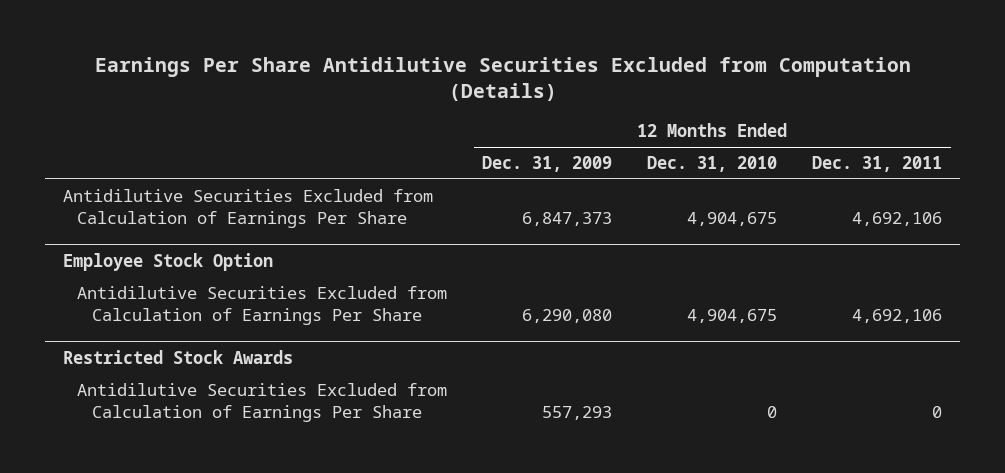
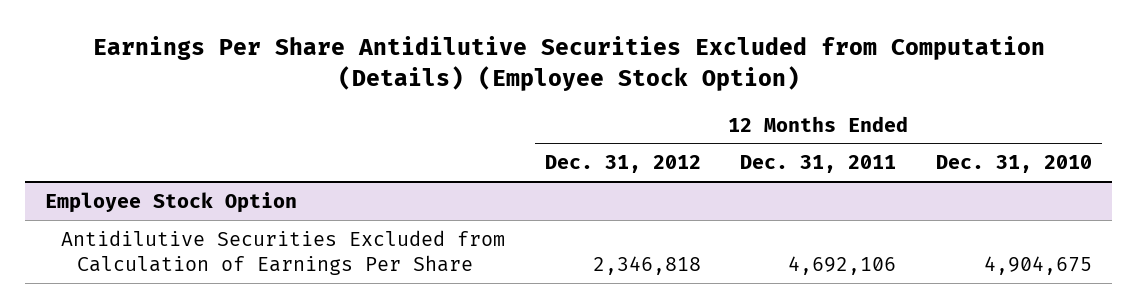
- Earnings Per Share Antidilutive Securities Excluded from Computation (Details)
+ Earnings Per Share Antidilutive Securities Excluded from Computation (Details) (Employee Stock Option)
- | 12 Months Ended Dec. 31, 2009 | 12 Months Ended Dec. 31, 2010 | 12 Months Ended Dec. 31, 2011
+ | 12 Months Ended Dec. 31, 2012 | 12 Months Ended Dec. 31, 2011 | 12 Months Ended Dec. 31, 2010
- Antidilutive Securities Excluded from Calculation of Earnings Per Share | 6,847,373 | 4,904,675 | 4,692,106
- Restricted Stock Awards
- Antidilutive Securities Excluded from Calculation of Earnings Per Share | 557,293 | 0 | 0

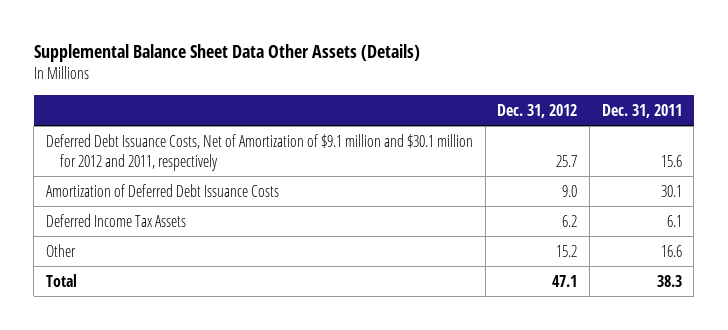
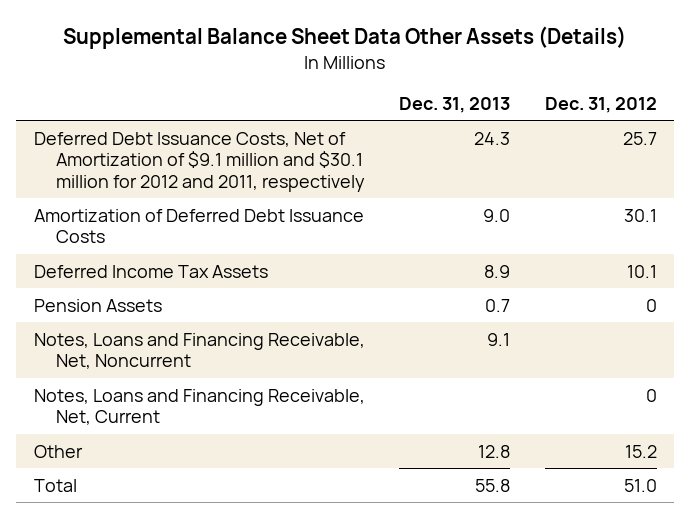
- | Dec. 31, 2012 | Dec. 31, 2011
+ | Dec. 31, 2013 | Dec. 31, 2012
- Amortization of Deferred Debt Issuance Costs | 9.0 | 30.1
- Deferred Income Tax Assets | 6.2 | 6.1
+ Amortization of Deferred Debt Issuance Costs | 9.0 | 30.1
+ Deferred Income Tax Assets | 8.9 | 10.1
+ Pension Assets | 0.7 | 0
+ Notes, Loans and Financing Receivable, Net, Noncurrent | 9.1 |
+ Notes, Loans and Financing Receivable, Net, Current | | 0
- Total | 47.1 | 38.3
+ Total | 55.8 | 51.0

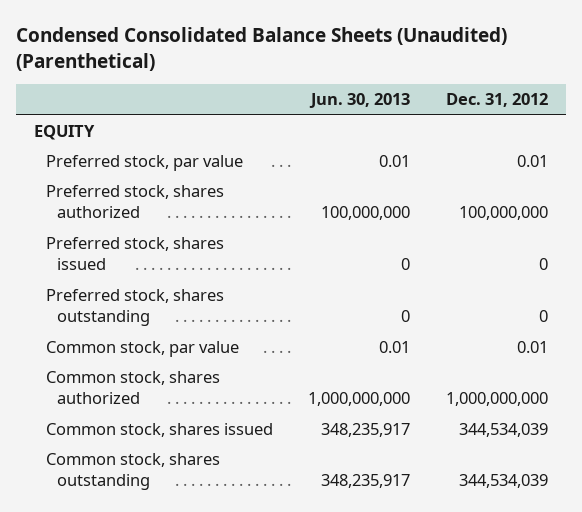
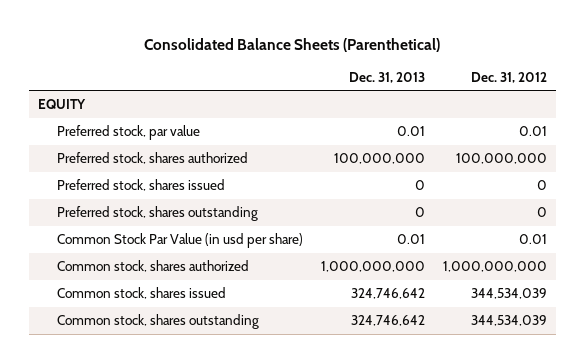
- Condensed Consolidated Balance Sheets (Unaudited) (Parenthetical)
+ Consolidated Balance Sheets (Parenthetical)
- | Jun. 30, 2013 | Dec. 31, 2012
+ | Dec. 31, 2013 | Dec. 31, 2012
- Common stock, par value | 0.01 | 0.01
+ Common Stock Par Value (in usd per share) | 0.01 | 0.01

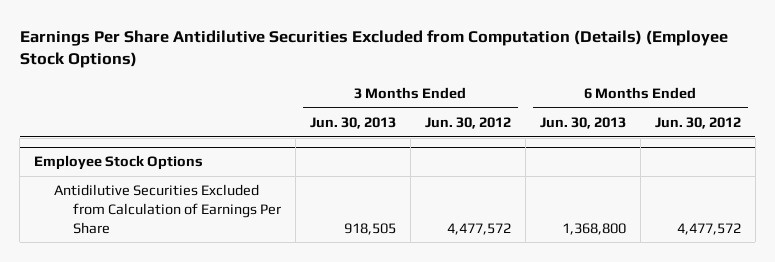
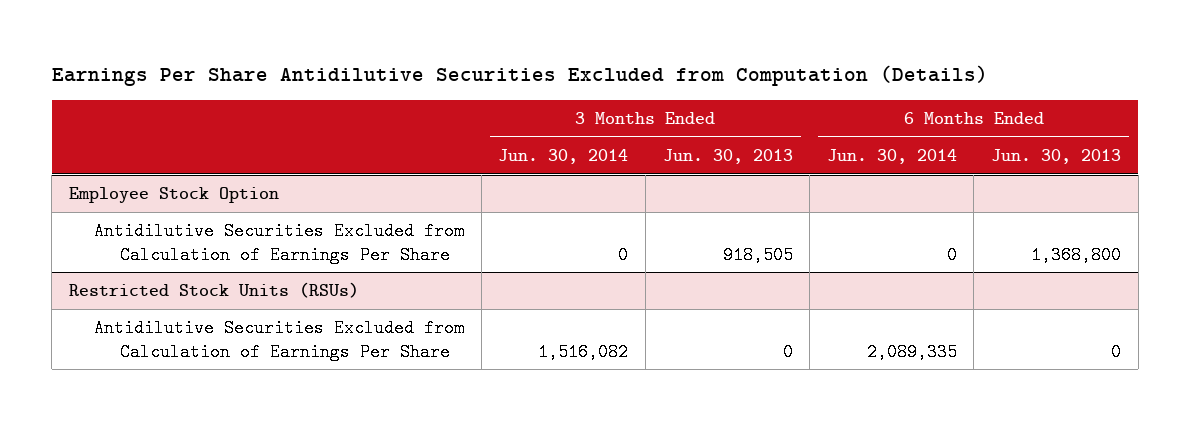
- Earnings Per Share Antidilutive Securities Excluded from Computation (Details) (Employee Stock Options)
+ Earnings Per Share Antidilutive Securities Excluded from Computation (Details)
- | 3 Months Ended Jun. 30, 2013 | 3 Months Ended Jun. 30, 2012 | 6 Months Ended Jun. 30, 2013 | 6 Months Ended Jun. 30, 2012
+ | 3 Months Ended Jun. 30, 2014 | 3 Months Ended Jun. 30, 2013 | 6 Months Ended Jun. 30, 2014 | 6 Months Ended Jun. 30, 2013
- Employee Stock Options
+ Employee Stock Option
+ Restricted Stock Units (RSUs)
+ Antidilutive Securities Excluded from Calculation of Earnings Per Share | 1,516,082 | 0 | 2,089,335 | 0

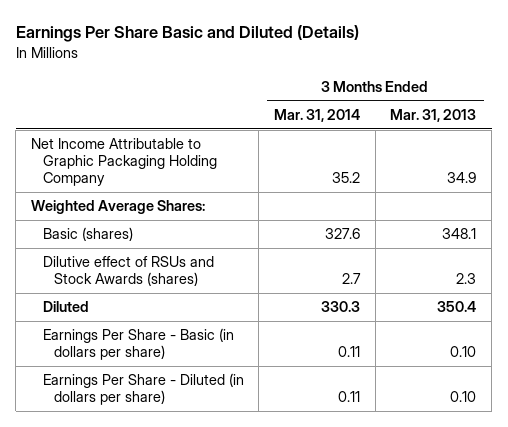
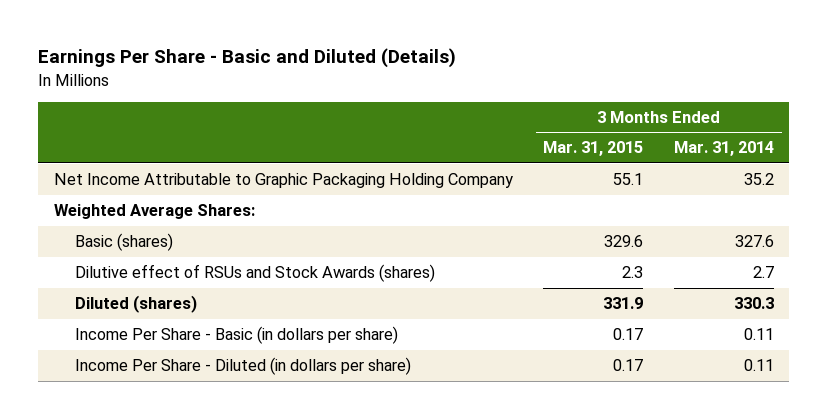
- Earnings Per Share Basic and Diluted (Details)
+ Earnings Per Share - Basic and Diluted (Details)
- | 3 Months Ended Mar. 31, 2014 | 3 Months Ended Mar. 31, 2013
+ | 3 Months Ended Mar. 31, 2015 | 3 Months Ended Mar. 31, 2014
- Diluted | 330.3 | 350.4
- Earnings Per Share - Basic (in dollars per share) | 0.11 | 0.10
- Earnings Per Share - Diluted (in dollars per share) | 0.11 | 0.10
+ Diluted (shares) | 331.9 | 330.3
+ Income Per Share - Basic (in dollars per share) | 0.17 | 0.11
+ Income Per Share - Diluted (in dollars per share) | 0.17 | 0.11

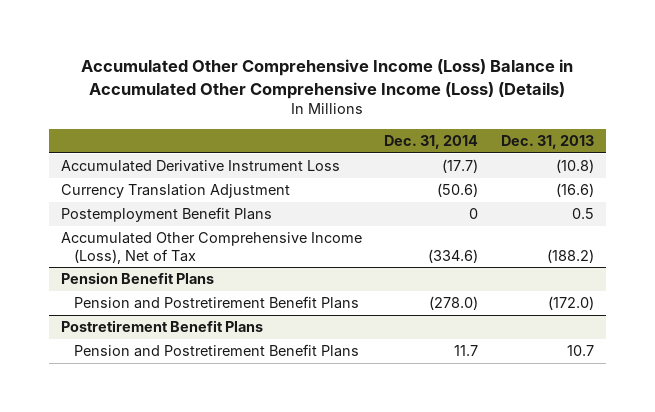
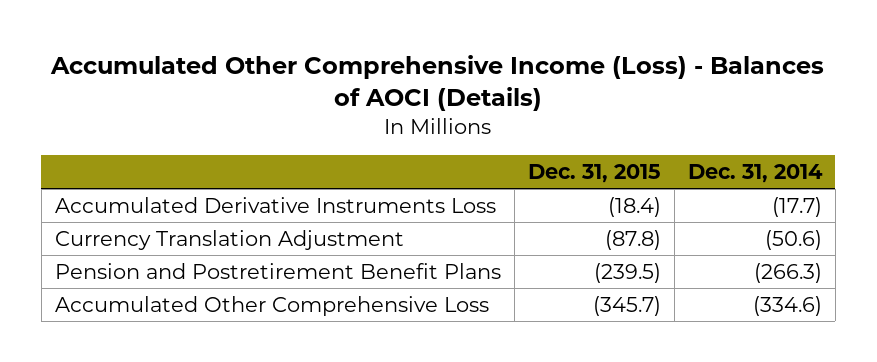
- Accumulated Other Comprehensive Income (Loss) Balance in Accumulated Other Comprehensive Income (Loss) (Details)
+ Accumulated Other Comprehensive Income (Loss) - Balances of AOCI (Details)
- | Dec. 31, 2014 | Dec. 31, 2013
+ | Dec. 31, 2015 | Dec. 31, 2014
- Accumulated Derivative Instrument Loss | (17.7) | (10.8)
+ Accumulated Derivative Instruments Loss | (18.4) | (17.7)
- Postemployment Benefit Plans | 0 | 0.5
- Accumulated Other Comprehensive Income (Loss), Net of Tax | (334.6) | (188.2)
- Pension Benefit Plans
- Pension and Postretirement Benefit Plans | (278.0) | (172.0)
- Postretirement Benefit Plans
- Pension and Postretirement Benefit Plans | 11.7 | 10.7
+ Pension and Postretirement Benefit Plans | (239.5) | (266.3)
+ Accumulated Other Comprehensive Loss | (345.7) | (334.6)

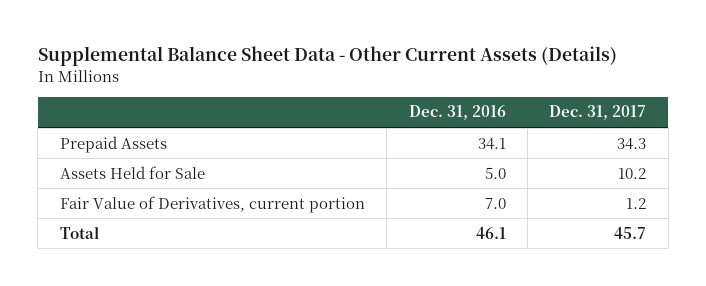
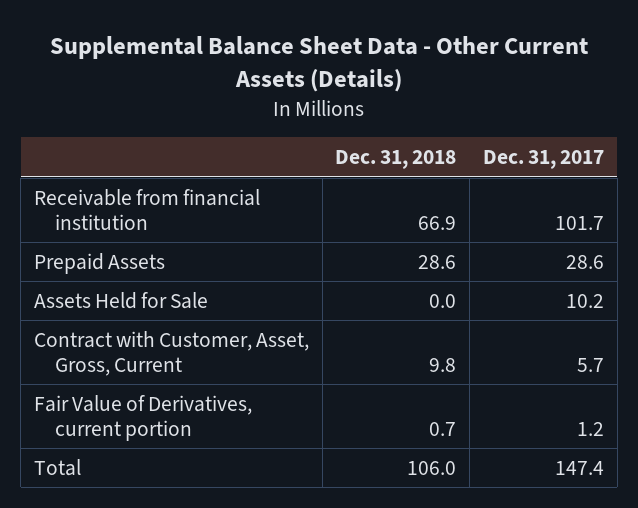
- | Dec. 31, 2016 | Dec. 31, 2017
+ | Dec. 31, 2018 | Dec. 31, 2017
- Prepaid Assets | 34.1 | 34.3
+ Receivable from financial institution | 66.9 | 101.7
+ Prepaid Assets | 28.6 | 28.6
+ Contract with Customer, Asset, Gross, Current | 9.8 | 5.7
- Total | 46.1 | 45.7
+ Total | 106.0 | 147.4

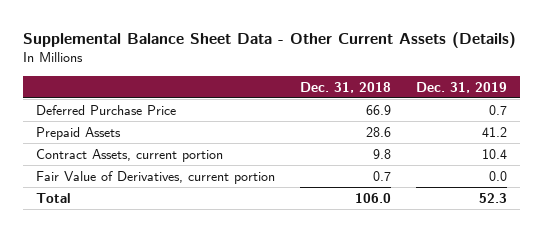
- | Dec. 31, 2018 | Dec. 31, 2017
+ | Dec. 31, 2018 | Dec. 31, 2019
- Receivable from financial institution | 66.9 | 101.7
+ Deferred Purchase Price | 66.9 | 0.7
- Assets Held for Sale | 0.0 | 10.2
- Contract with Customer, Asset, Gross, Current | 9.8 | 5.7
+ Contract Assets, current portion | 9.8 | 10.4

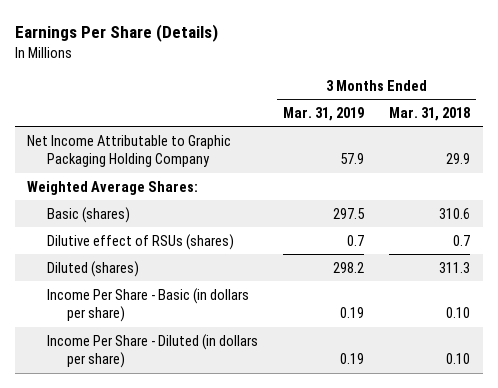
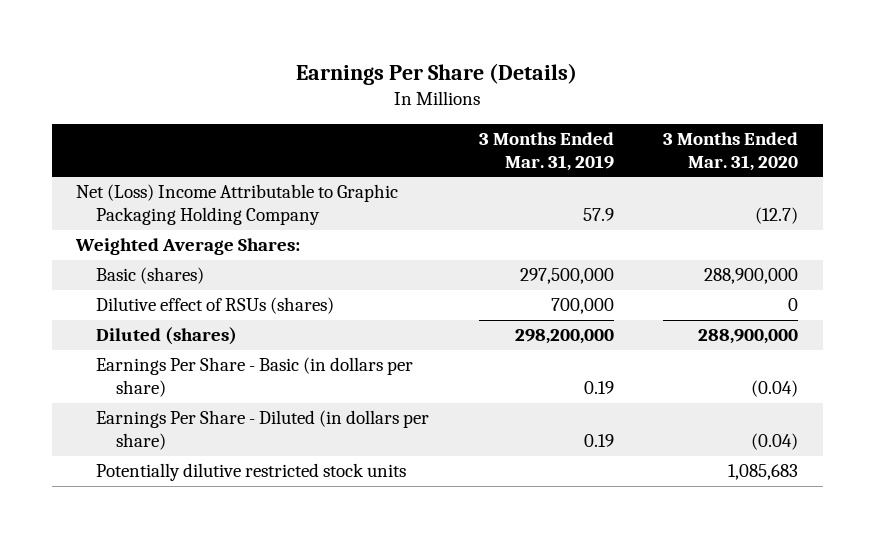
- | 3 Months Ended Mar. 31, 2019 | 3 Months Ended Mar. 31, 2018
+ | 3 Months Ended Mar. 31, 2019 | 3 Months Ended Mar. 31, 2020
- Net Income Attributable to Graphic Packaging Holding Company | 57.9 | 29.9
+ Net (Loss) Income Attributable to Graphic Packaging Holding Company | 57.9 | (12.7)
- Basic (shares) | 297.5 | 310.6
- Dilutive effect of RSUs (shares) | 0.7 | 0.7
- Diluted (shares) | 298.2 | 311.3
- Income Per Share - Basic (in dollars per share) | 0.19 | 0.10
- Income Per Share - Diluted (in dollars per share) | 0.19 | 0.10
+ Basic (shares) | 297,500,000 | 288,900,000
+ Dilutive effect of RSUs (shares) | 700,000 | 0
+ Diluted (shares) | 298,200,000 | 288,900,000
+ Earnings Per Share - Basic (in dollars per share) | 0.19 | (0.04)
+ Earnings Per Share - Diluted (in dollars per share) | 0.19 | (0.04)
+ Potentially dilutive restricted stock units | | 1,085,683

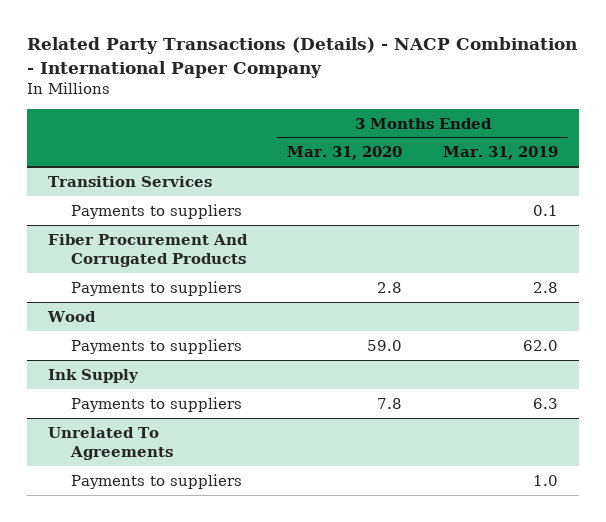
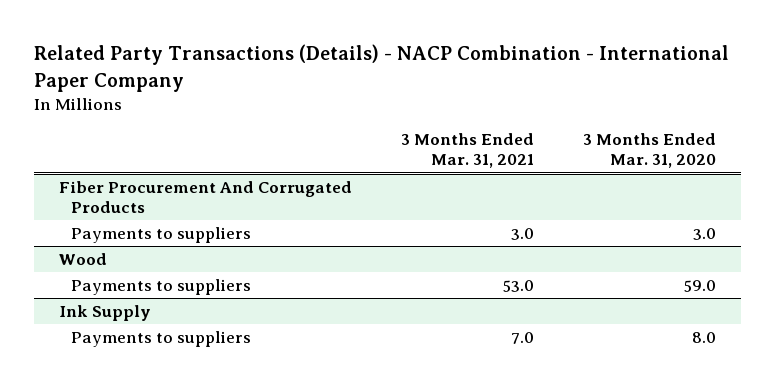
- | 3 Months Ended Mar. 31, 2020 | 3 Months Ended Mar. 31, 2019
+ | 3 Months Ended Mar. 31, 2021 | 3 Months Ended Mar. 31, 2020
- Transition Services
- Payments to suppliers | | 0.1
@ Fiber Procurement And Corrugated Products
- Payments to suppliers | 2.8 | 2.8
+ Payments to suppliers | 3.0 | 3.0
@ Ink Supply
- Payments to suppliers | 7.8 | 6.3
- Unrelated To Agreements
- Payments to suppliers | | 1.0
@ Ink Supply
+ Payments to suppliers | 7.0 | 8.0

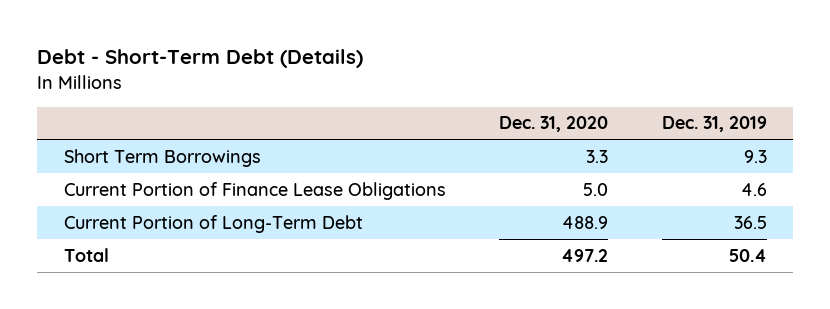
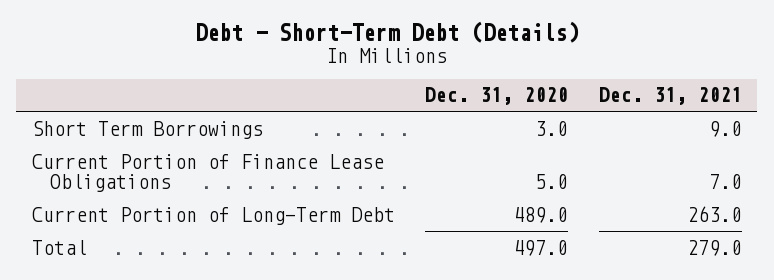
- | Dec. 31, 2020 | Dec. 31, 2019
+ | Dec. 31, 2020 | Dec. 31, 2021
- Short Term Borrowings | 3.3 | 9.3
+ Short Term Borrowings | 3.0 | 9.0
- Current Portion of Long-Term Debt | 488.9 | 36.5
- Total | 497.2 | 50.4
+ Current Portion of Long-Term Debt | 489.0 | 263.0
+ Total | 497.0 | 279.0

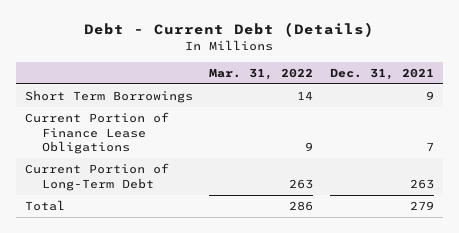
- Debt - Short-Term Debt (Details)
+ Debt - Current Debt (Details)
- | Dec. 31, 2020 | Dec. 31, 2021
+ | Mar. 31, 2022 | Dec. 31, 2021
- Short Term Borrowings | 3.0 | 9.0
- Current Portion of Finance Lease Obligations | 5.0 | 7.0
- Current Portion of Long-Term Debt | 489.0 | 263.0
- Total | 497.0 | 279.0
+ Short Term Borrowings | 14 | 9
+ Current Portion of Finance Lease Obligations | 9 | 7
+ Current Portion of Long-Term Debt | 263 | 263
+ Total | 286 | 279

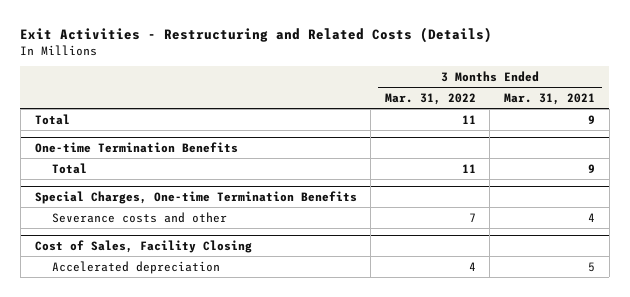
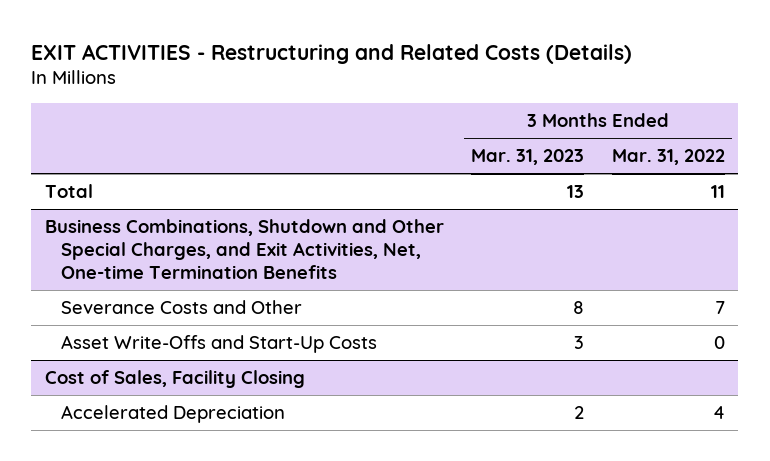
- Exit Activities - Restructuring and Related Costs (Details)
+ EXIT ACTIVITIES - Restructuring and Related Costs (Details)
- | 3 Months Ended Mar. 31, 2022 | 3 Months Ended Mar. 31, 2021
+ | 3 Months Ended Mar. 31, 2023 | 3 Months Ended Mar. 31, 2022
- One-time Termination Benefits
- Total | 11 | 9
- Special Charges, One-time Termination Benefits
- Severance costs and other | 7 | 4
+ Business Combinations, Shutdown and Other Special Charges, and Exit Activities, Net, One-time Termination Benefits
+ Severance Costs and Other | 8 | 7
+ Asset Write-Offs and Start-Up Costs | 3 | 0
@ Cost of Sales, Facility Closing
- Accelerated depreciation | 4 | 5
+ Accelerated Depreciation | 2 | 4

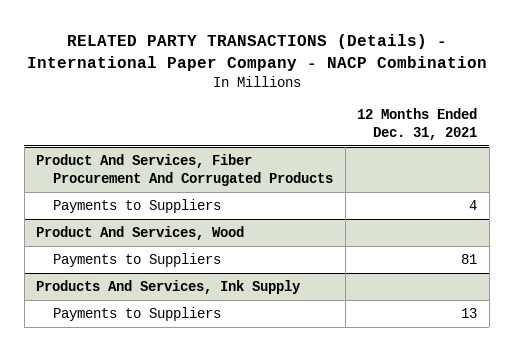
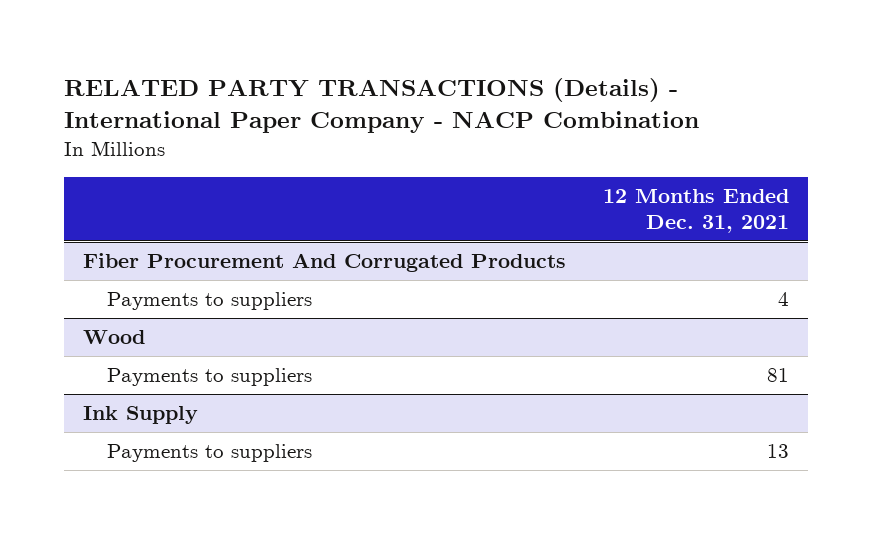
- Product And Services, Fiber Procurement And Corrugated Products
- Payments to Suppliers | 4
- Product And Services, Wood
- Payments to Suppliers | 81
- Products And Services, Ink Supply
- Payments to Suppliers | 13
+ Fiber Procurement And Corrugated Products
+ Payments to suppliers | 4
+ Wood
+ Payments to suppliers | 81
+ Ink Supply
+ Payments to suppliers | 13

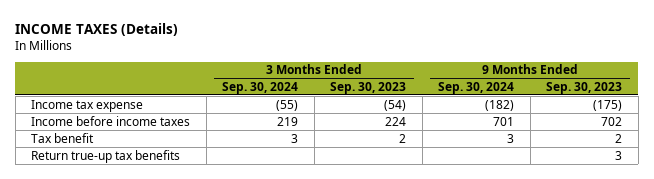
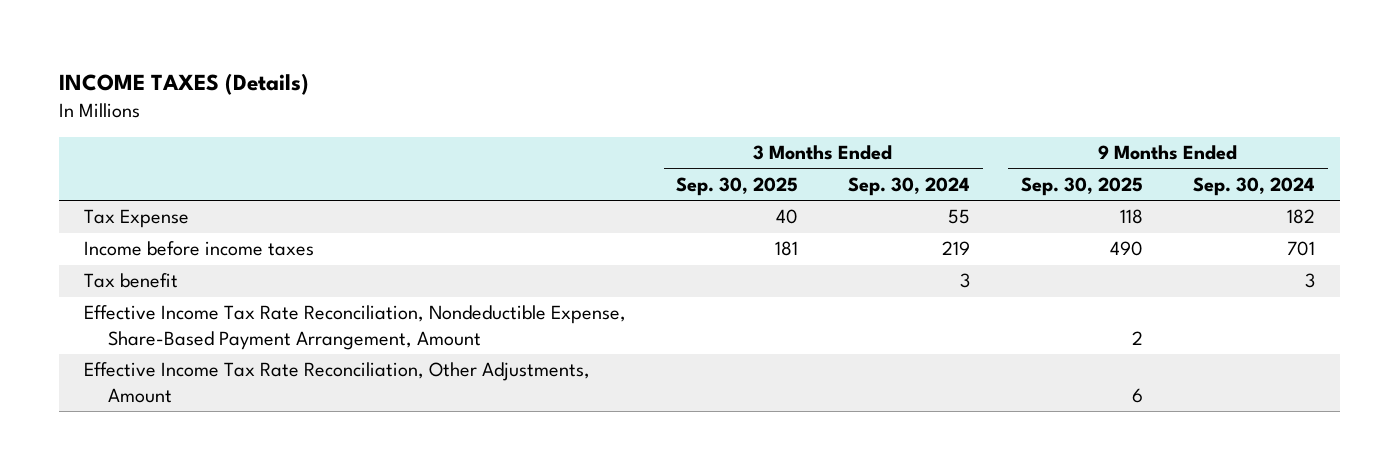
- | 3 Months Ended Sep. 30, 2024 | 3 Months Ended Sep. 30, 2023 | 9 Months Ended Sep. 30, 2024 | 9 Months Ended Sep. 30, 2023
+ | 3 Months Ended Sep. 30, 2025 | 3 Months Ended Sep. 30, 2024 | 9 Months Ended Sep. 30, 2025 | 9 Months Ended Sep. 30, 2024
- Income tax expense | (55) | (54) | (182) | (175)
+ Tax Expense | 40 | 55 | 118 | 182
- Return true-up tax benefits | | | | 3
+ Effective Income Tax Rate Reconciliation, Nondeductible Expense, Share-Based Payment Arrangement, Amount | | | 2 |
+ Effective Income Tax Rate Reconciliation, Other Adjustments, Amount | | | 6 |

